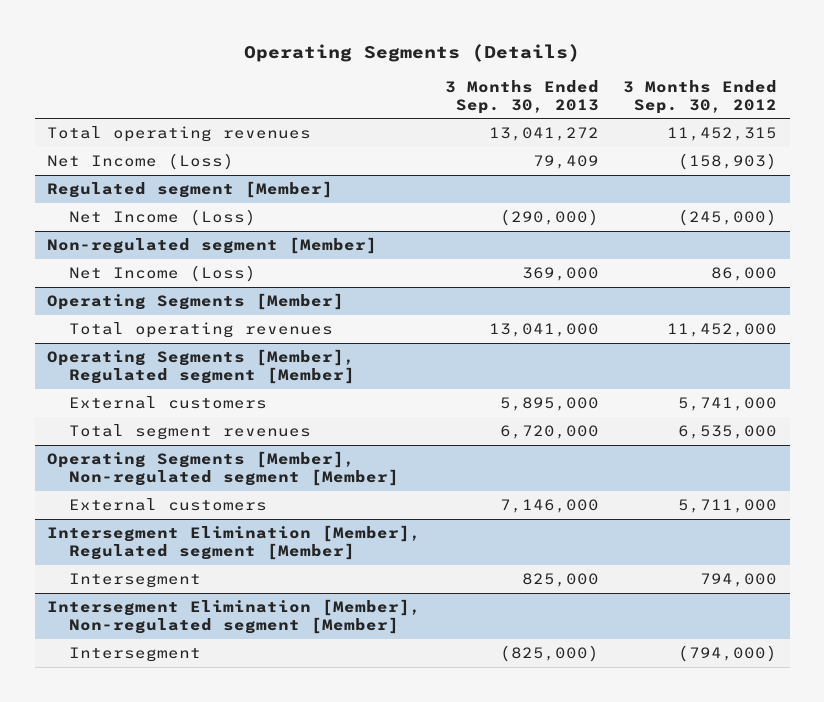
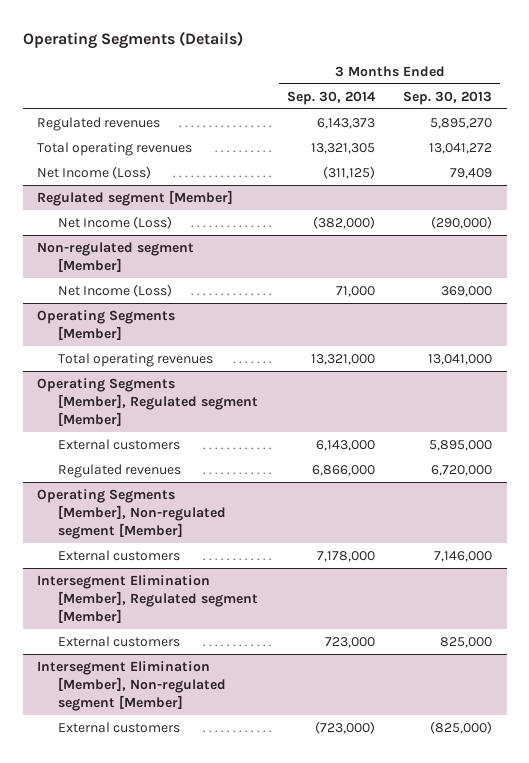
- | 3 Months Ended Sep. 30, 2013 | 3 Months Ended Sep. 30, 2012
+ | 3 Months Ended Sep. 30, 2014 | 3 Months Ended Sep. 30, 2013
+ Regulated revenues | 6,143,373 | 5,895,270
@ Operating Segments [Member], Regulated segment [Member]
- Total segment revenues | 6,720,000 | 6,535,000
+ Regulated revenues | 6,866,000 | 6,720,000
@ Intersegment Elimination [Member], Regulated segment [Member]
- Intersegment | 825,000 | 794,000
+ External customers | 723,000 | 825,000
@ Intersegment Elimination [Member], Non-regulated segment [Member]
- Intersegment | (825,000) | (794,000)
+ External customers | (723,000) | (825,000)

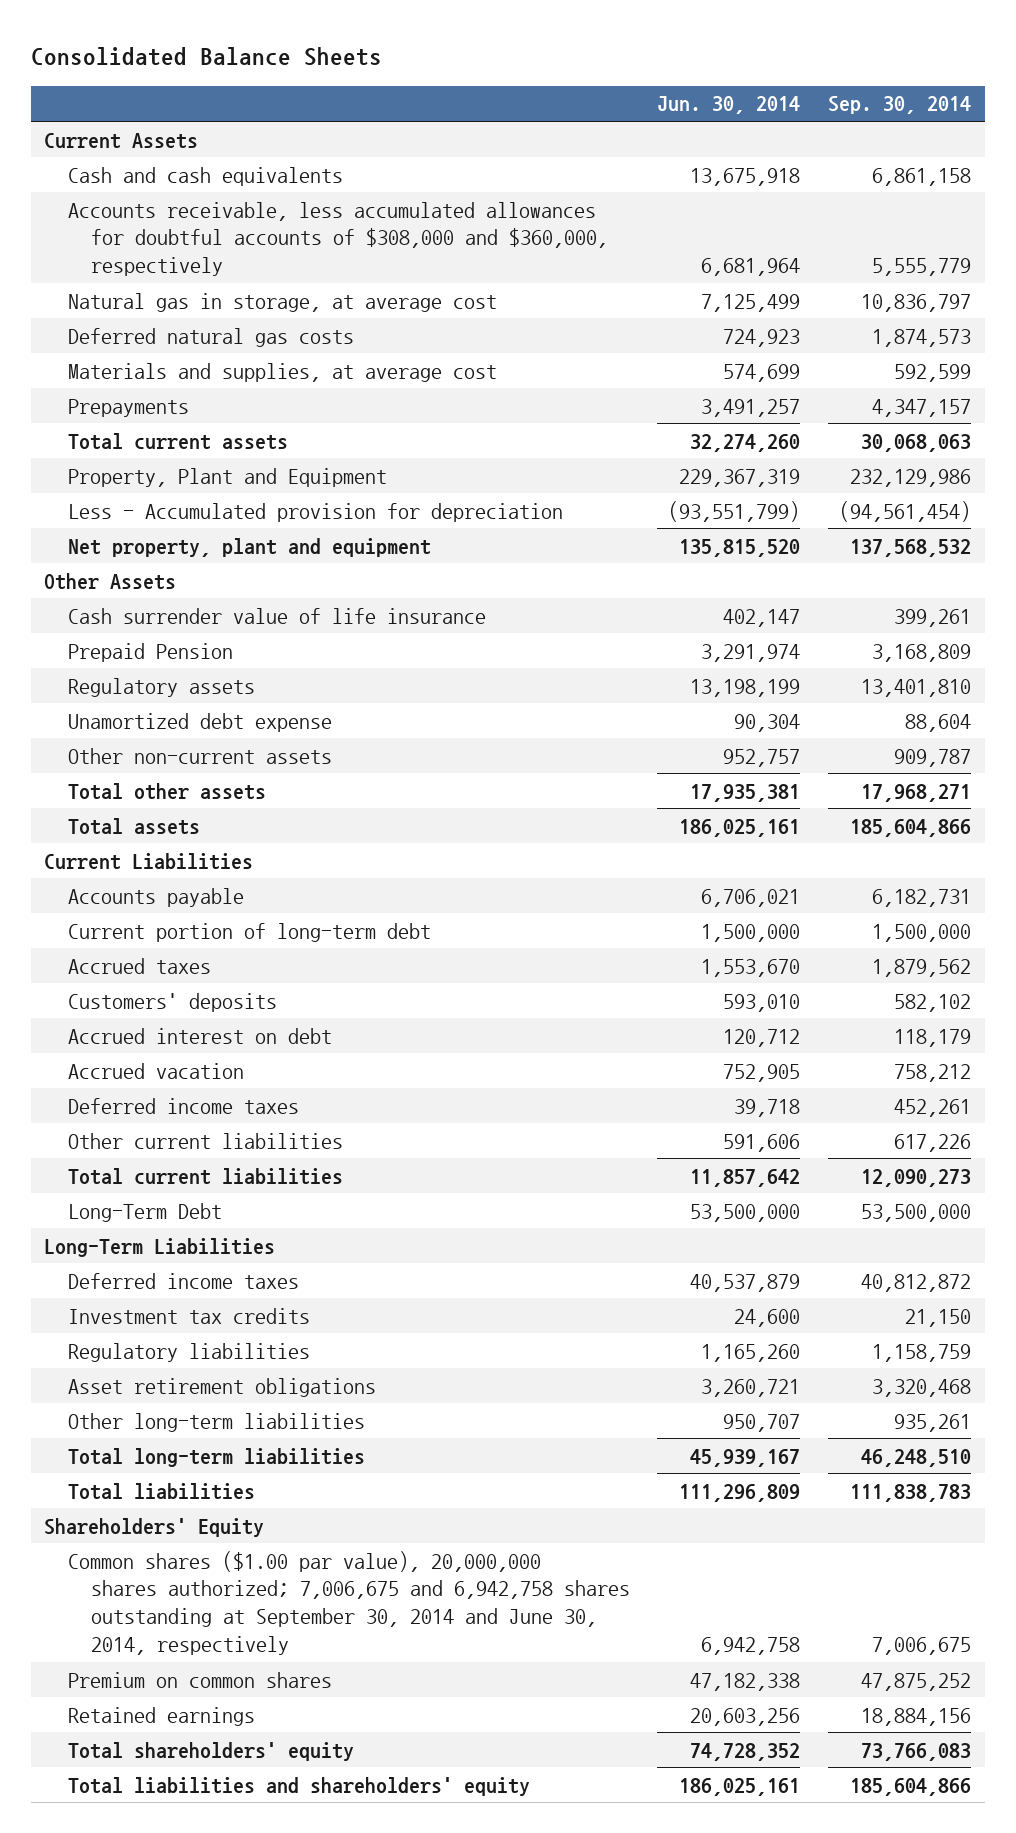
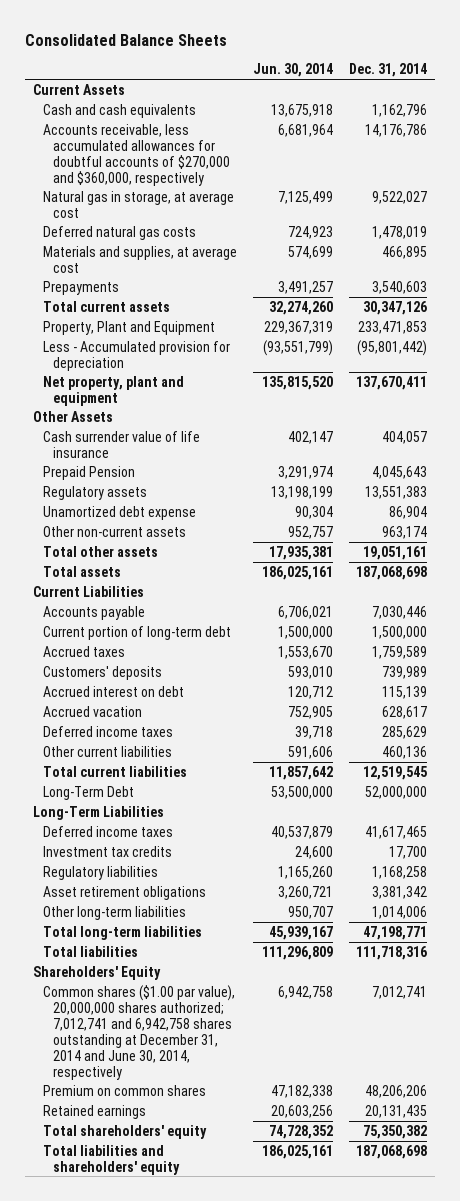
- | Jun. 30, 2014 | Sep. 30, 2014
+ | Jun. 30, 2014 | Dec. 31, 2014
- Accounts receivable, less accumulated allowances for doubtful accounts of $308,000 and $360,000, respectively | 6,681,964 | 5,555,779
+ Accounts receivable, less accumulated allowances for doubtful accounts of $270,000 and $360,000, respectively | 6,681,964 | 14,176,786
- Common shares ($1.00 par value), 20,000,000 shares authorized; 7,006,675 and 6,942,758 shares outstanding at September 30, 2014 and June 30, 2014, respectively | 6,942,758 | 7,006,675
+ Common shares ($1.00 par value), 20,000,000 shares authorized; 7,012,741 and 6,942,758 shares outstanding at December 31, 2014 and June 30, 2014, respectively | 6,942,758 | 7,012,741

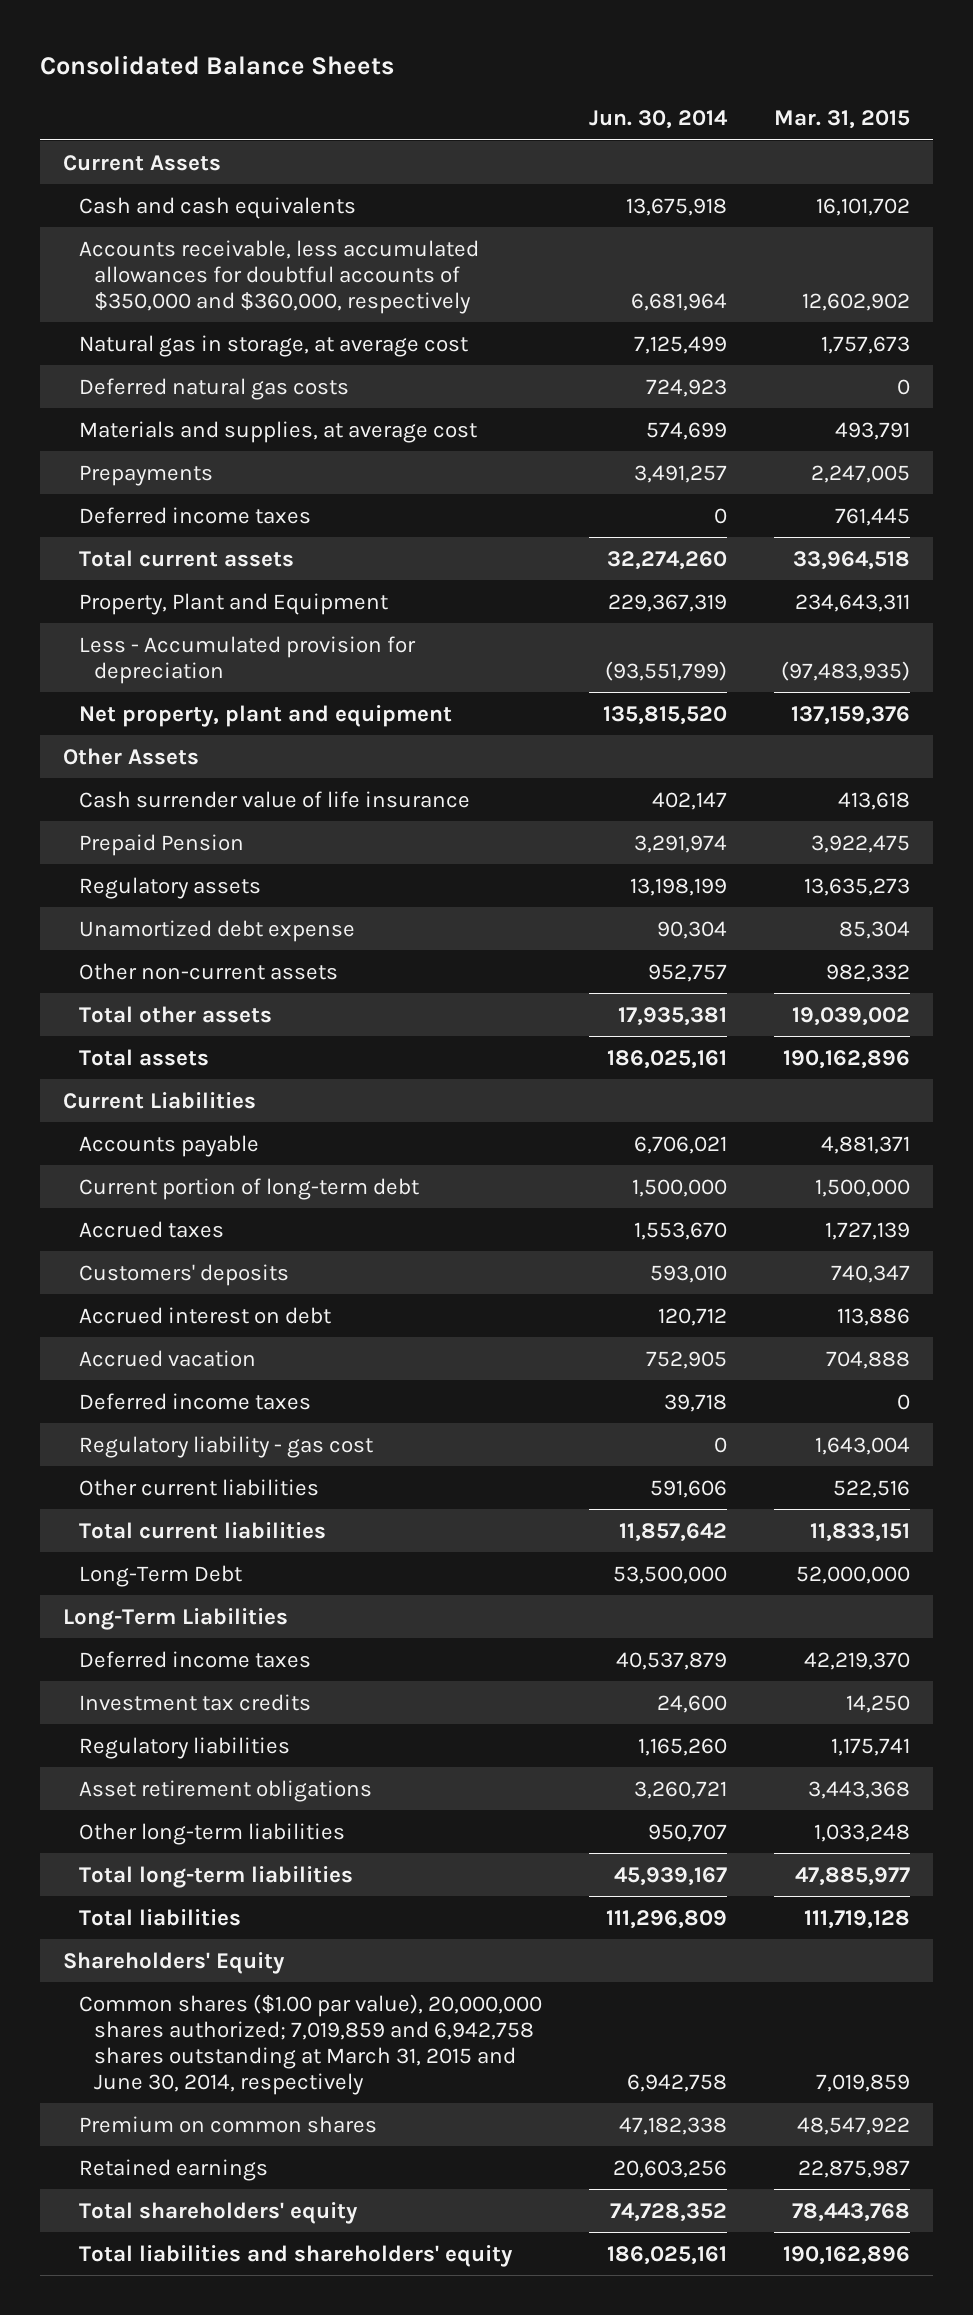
- | Jun. 30, 2014 | Dec. 31, 2014
+ | Jun. 30, 2014 | Mar. 31, 2015
- Accounts receivable, less accumulated allowances for doubtful accounts of $270,000 and $360,000, respectively | 6,681,964 | 14,176,786
+ Accounts receivable, less accumulated allowances for doubtful accounts of $350,000 and $360,000, respectively | 6,681,964 | 12,602,902
+ Deferred income taxes | 0 | 761,445
+ Regulatory liability - gas cost | 0 | 1,643,004
- Common shares ($1.00 par value), 20,000,000 shares authorized; 7,012,741 and 6,942,758 shares outstanding at December 31, 2014 and June 30, 2014, respectively | 6,942,758 | 7,012,741
+ Common shares ($1.00 par value), 20,000,000 shares authorized; 7,019,859 and 6,942,758 shares outstanding at March 31, 2015 and June 30, 2014, respectively | 6,942,758 | 7,019,859

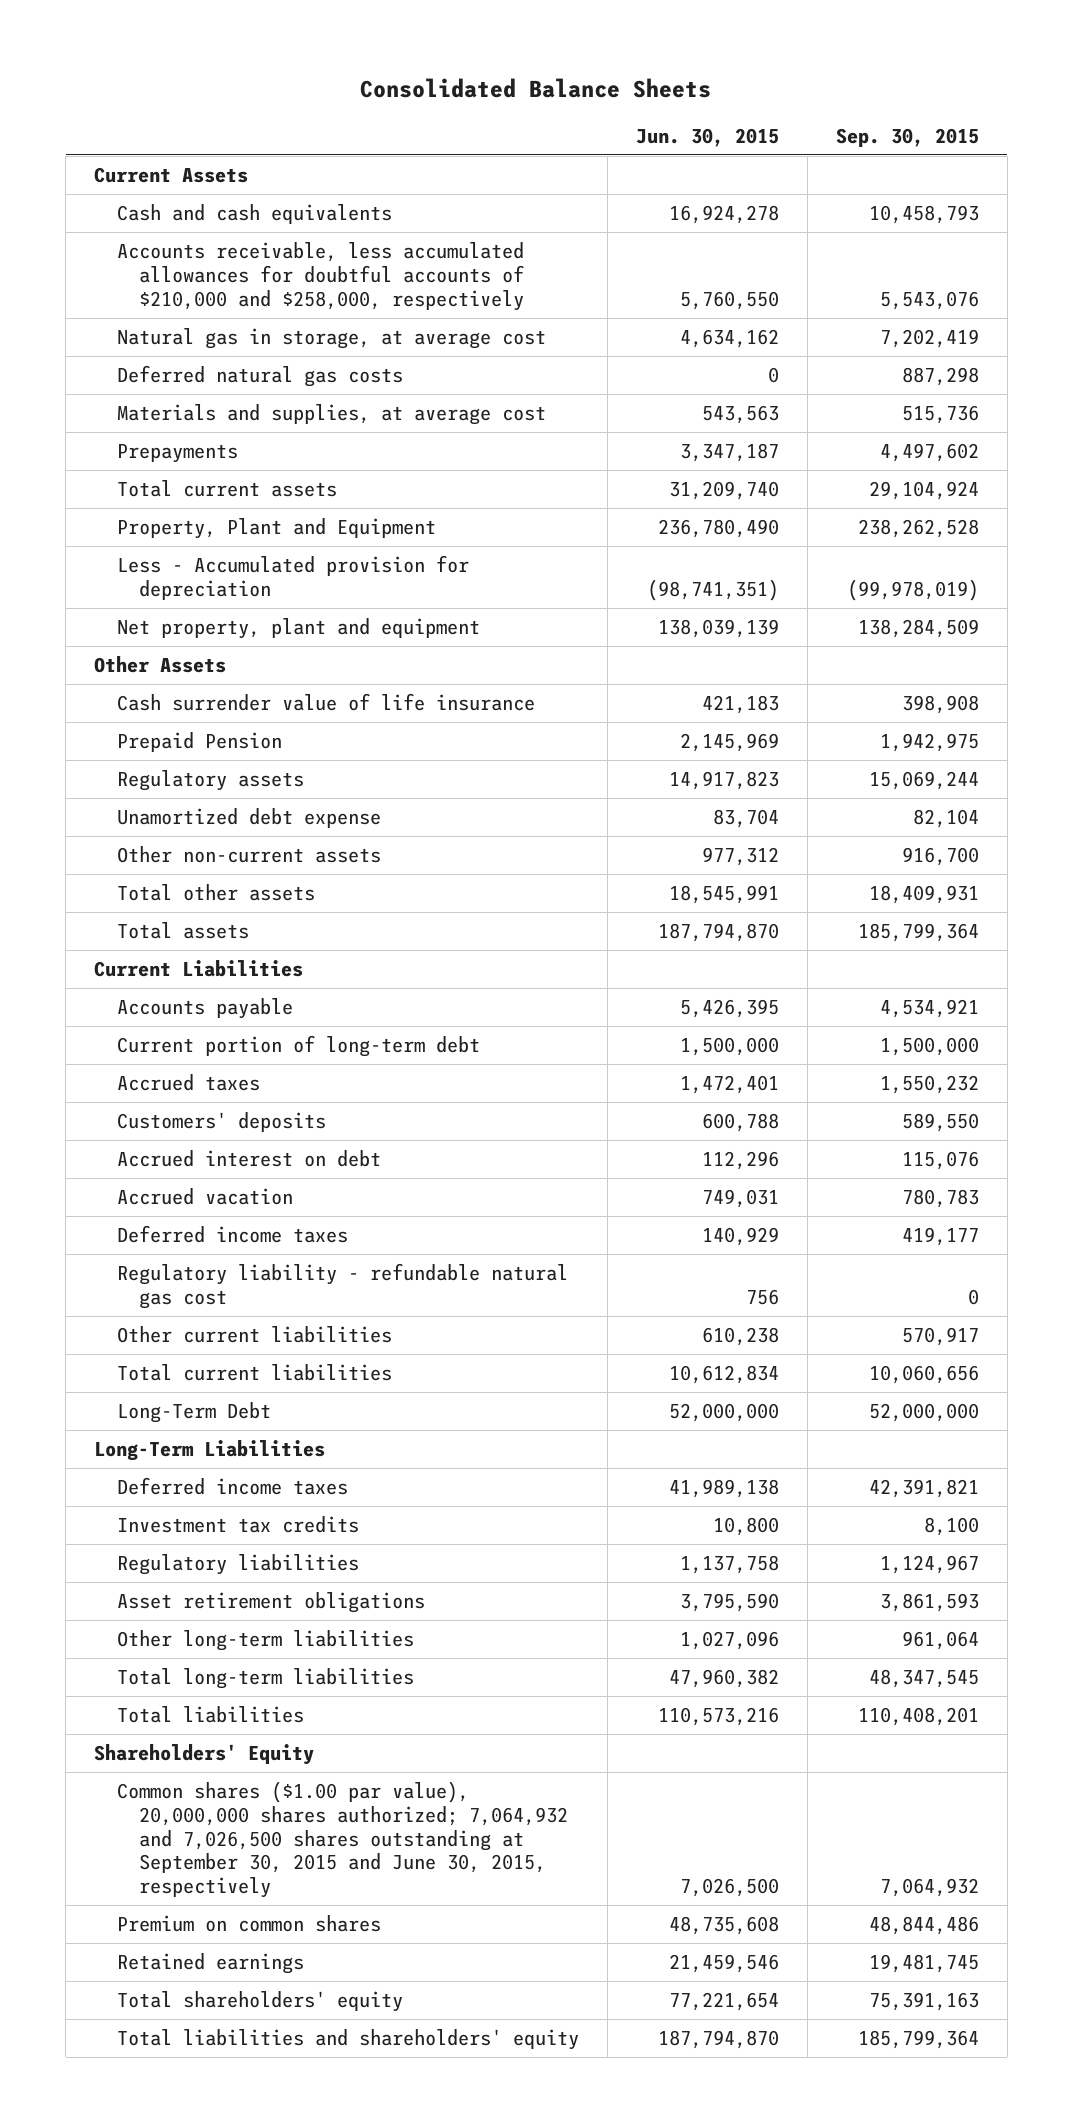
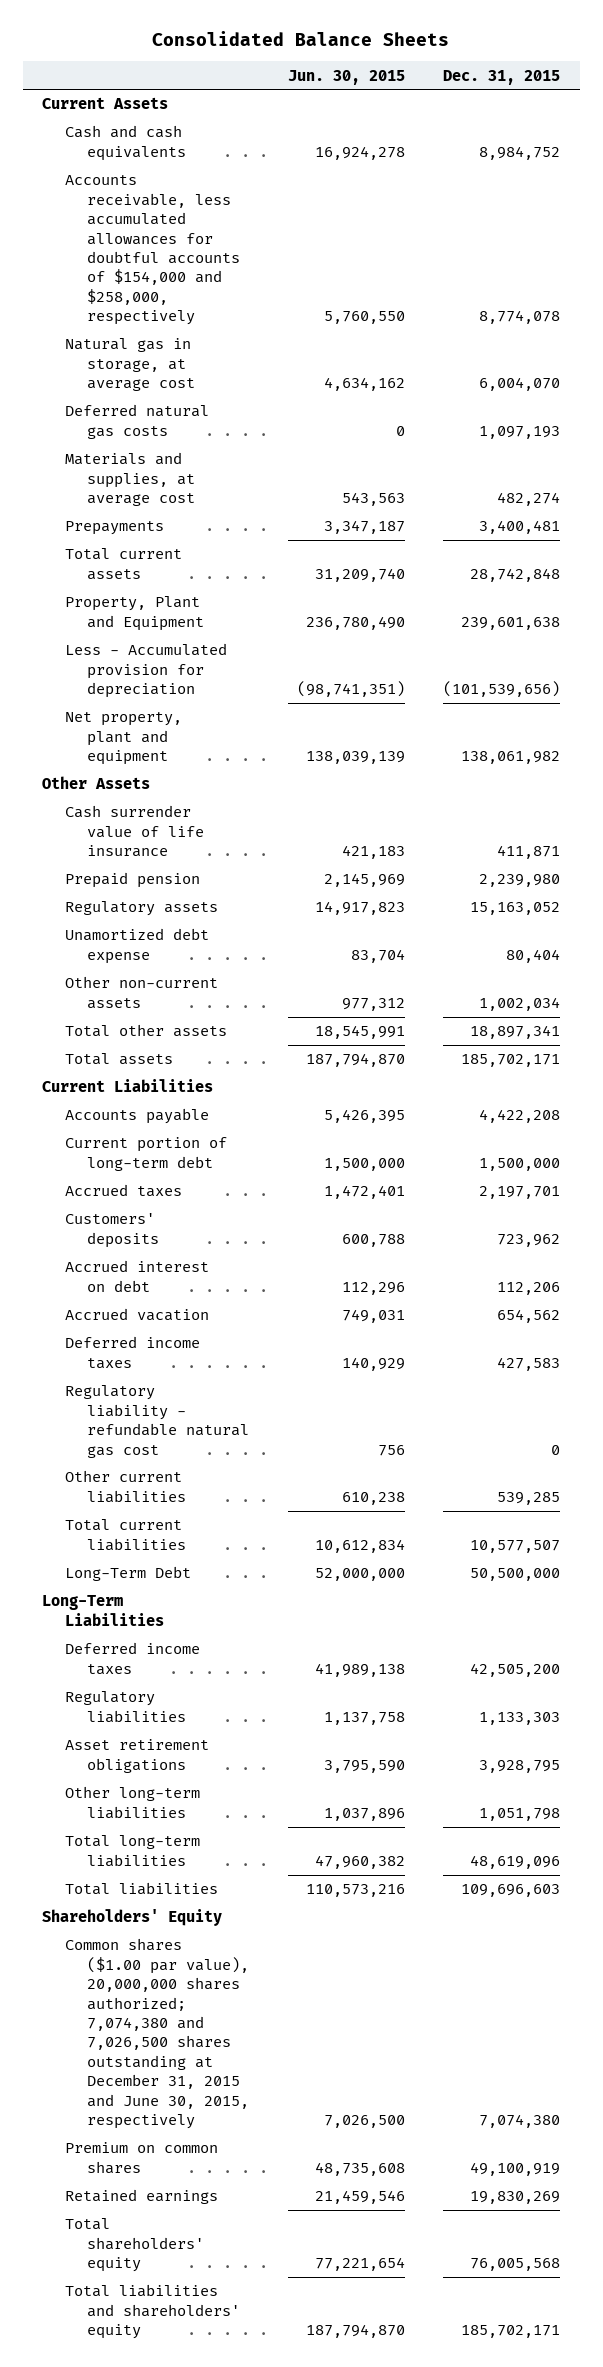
- | Jun. 30, 2015 | Sep. 30, 2015
+ | Jun. 30, 2015 | Dec. 31, 2015
- Accounts receivable, less accumulated allowances for doubtful accounts of $210,000 and $258,000, respectively | 5,760,550 | 5,543,076
+ Accounts receivable, less accumulated allowances for doubtful accounts of $154,000 and $258,000, respectively | 5,760,550 | 8,774,078
- Prepaid Pension | 2,145,969 | 1,942,975
+ Prepaid pension | 2,145,969 | 2,239,980
- Investment tax credits | 10,800 | 8,100
- Other long-term liabilities | 1,027,096 | 961,064
+ Other long-term liabilities | 1,037,896 | 1,051,798
- Common shares ($1.00 par value), 20,000,000 shares authorized; 7,064,932 and 7,026,500 shares outstanding at September 30, 2015 and June 30, 2015, respectively | 7,026,500 | 7,064,932
+ Common shares ($1.00 par value), 20,000,000 shares authorized; 7,074,380 and 7,026,500 shares outstanding at December 31, 2015 and June 30, 2015, respectively | 7,026,500 | 7,074,380

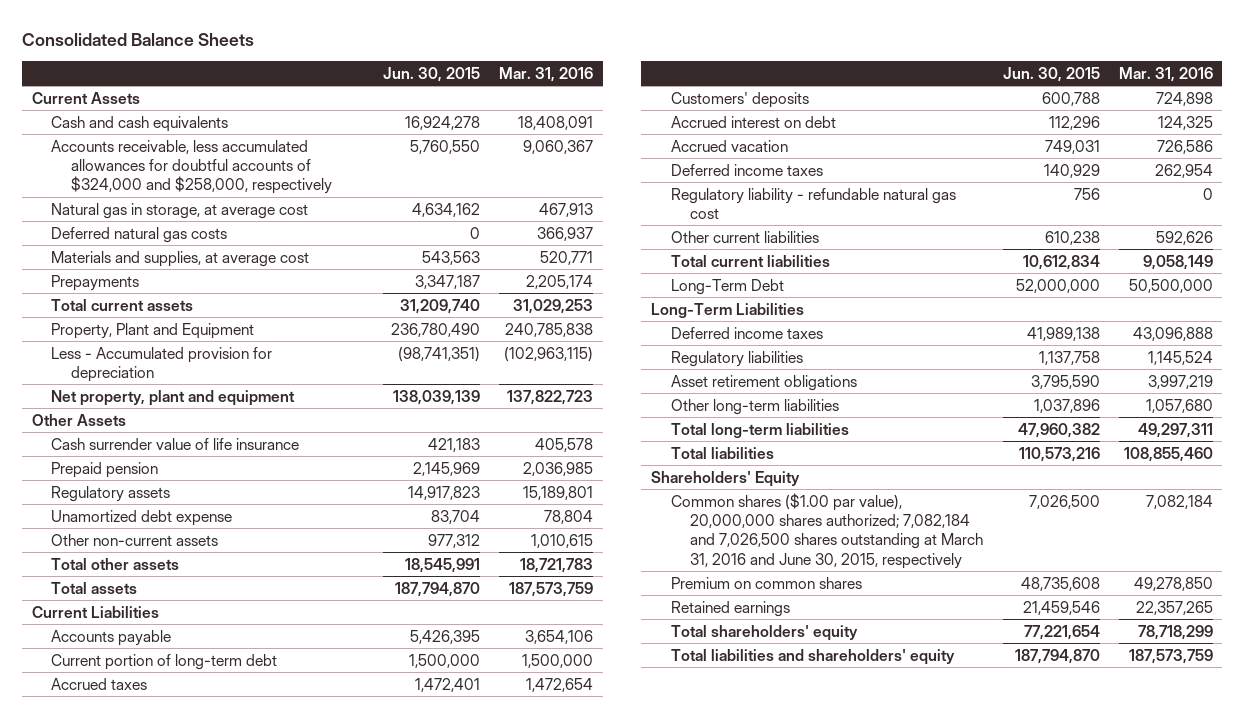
- | Jun. 30, 2015 | Dec. 31, 2015
+ | Jun. 30, 2015 | Mar. 31, 2016
- Accounts receivable, less accumulated allowances for doubtful accounts of $154,000 and $258,000, respectively | 5,760,550 | 8,774,078
+ Accounts receivable, less accumulated allowances for doubtful accounts of $324,000 and $258,000, respectively | 5,760,550 | 9,060,367
- Common shares ($1.00 par value), 20,000,000 shares authorized; 7,074,380 and 7,026,500 shares outstanding at December 31, 2015 and June 30, 2015, respectively | 7,026,500 | 7,074,380
+ Common shares ($1.00 par value), 20,000,000 shares authorized; 7,082,184 and 7,026,500 shares outstanding at March 31, 2016 and June 30, 2015, respectively | 7,026,500 | 7,082,184

